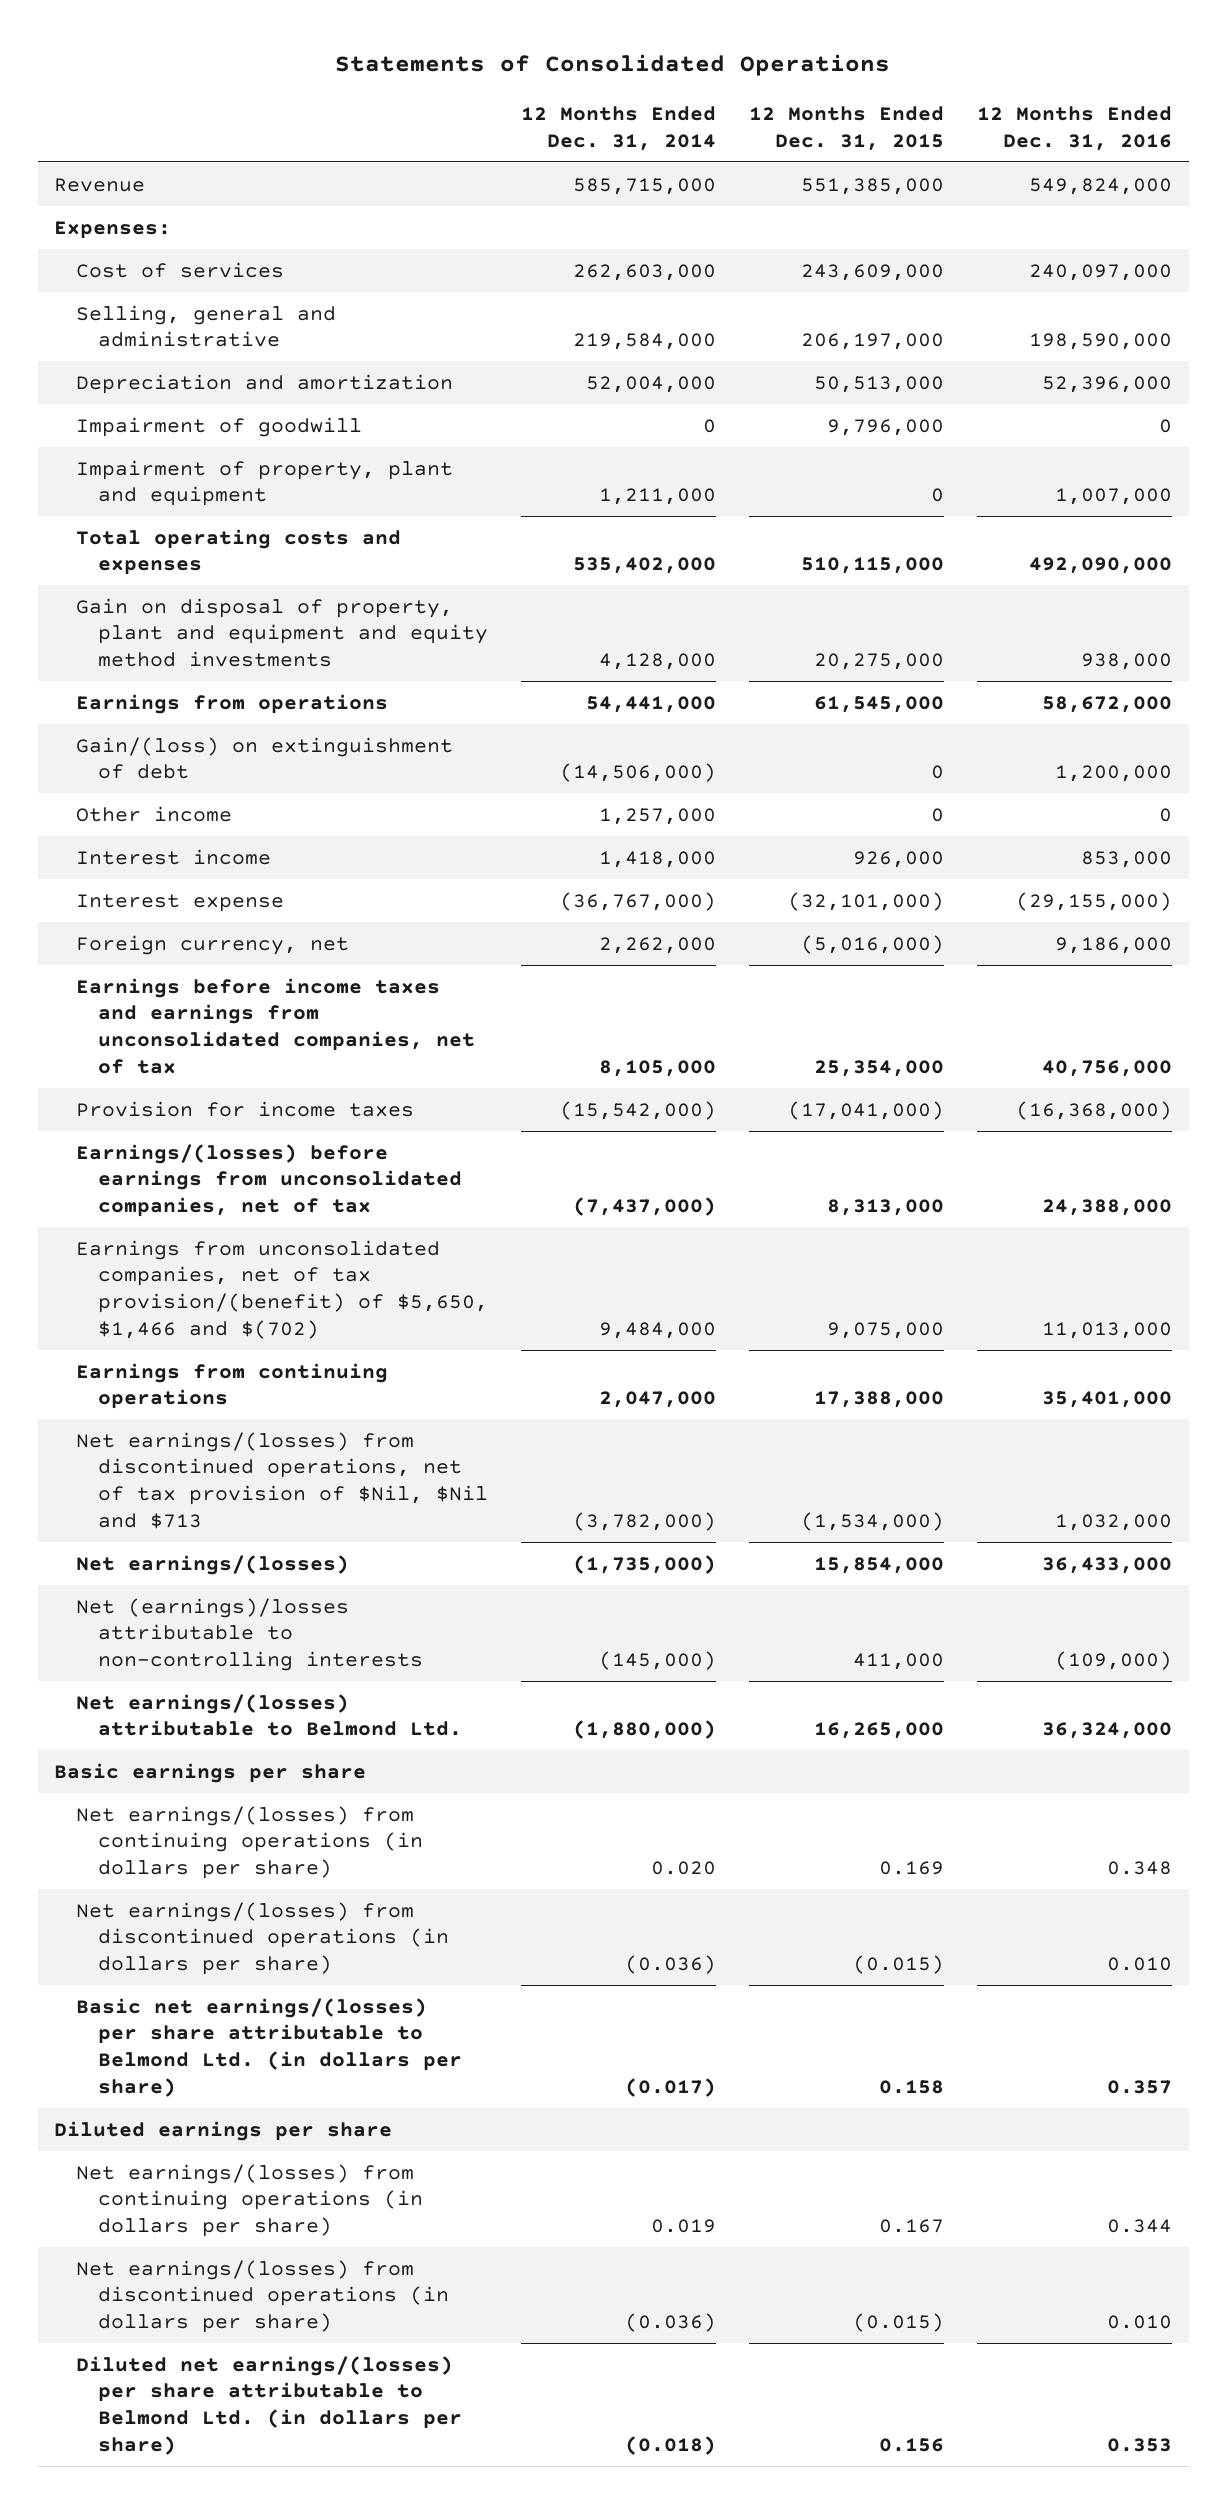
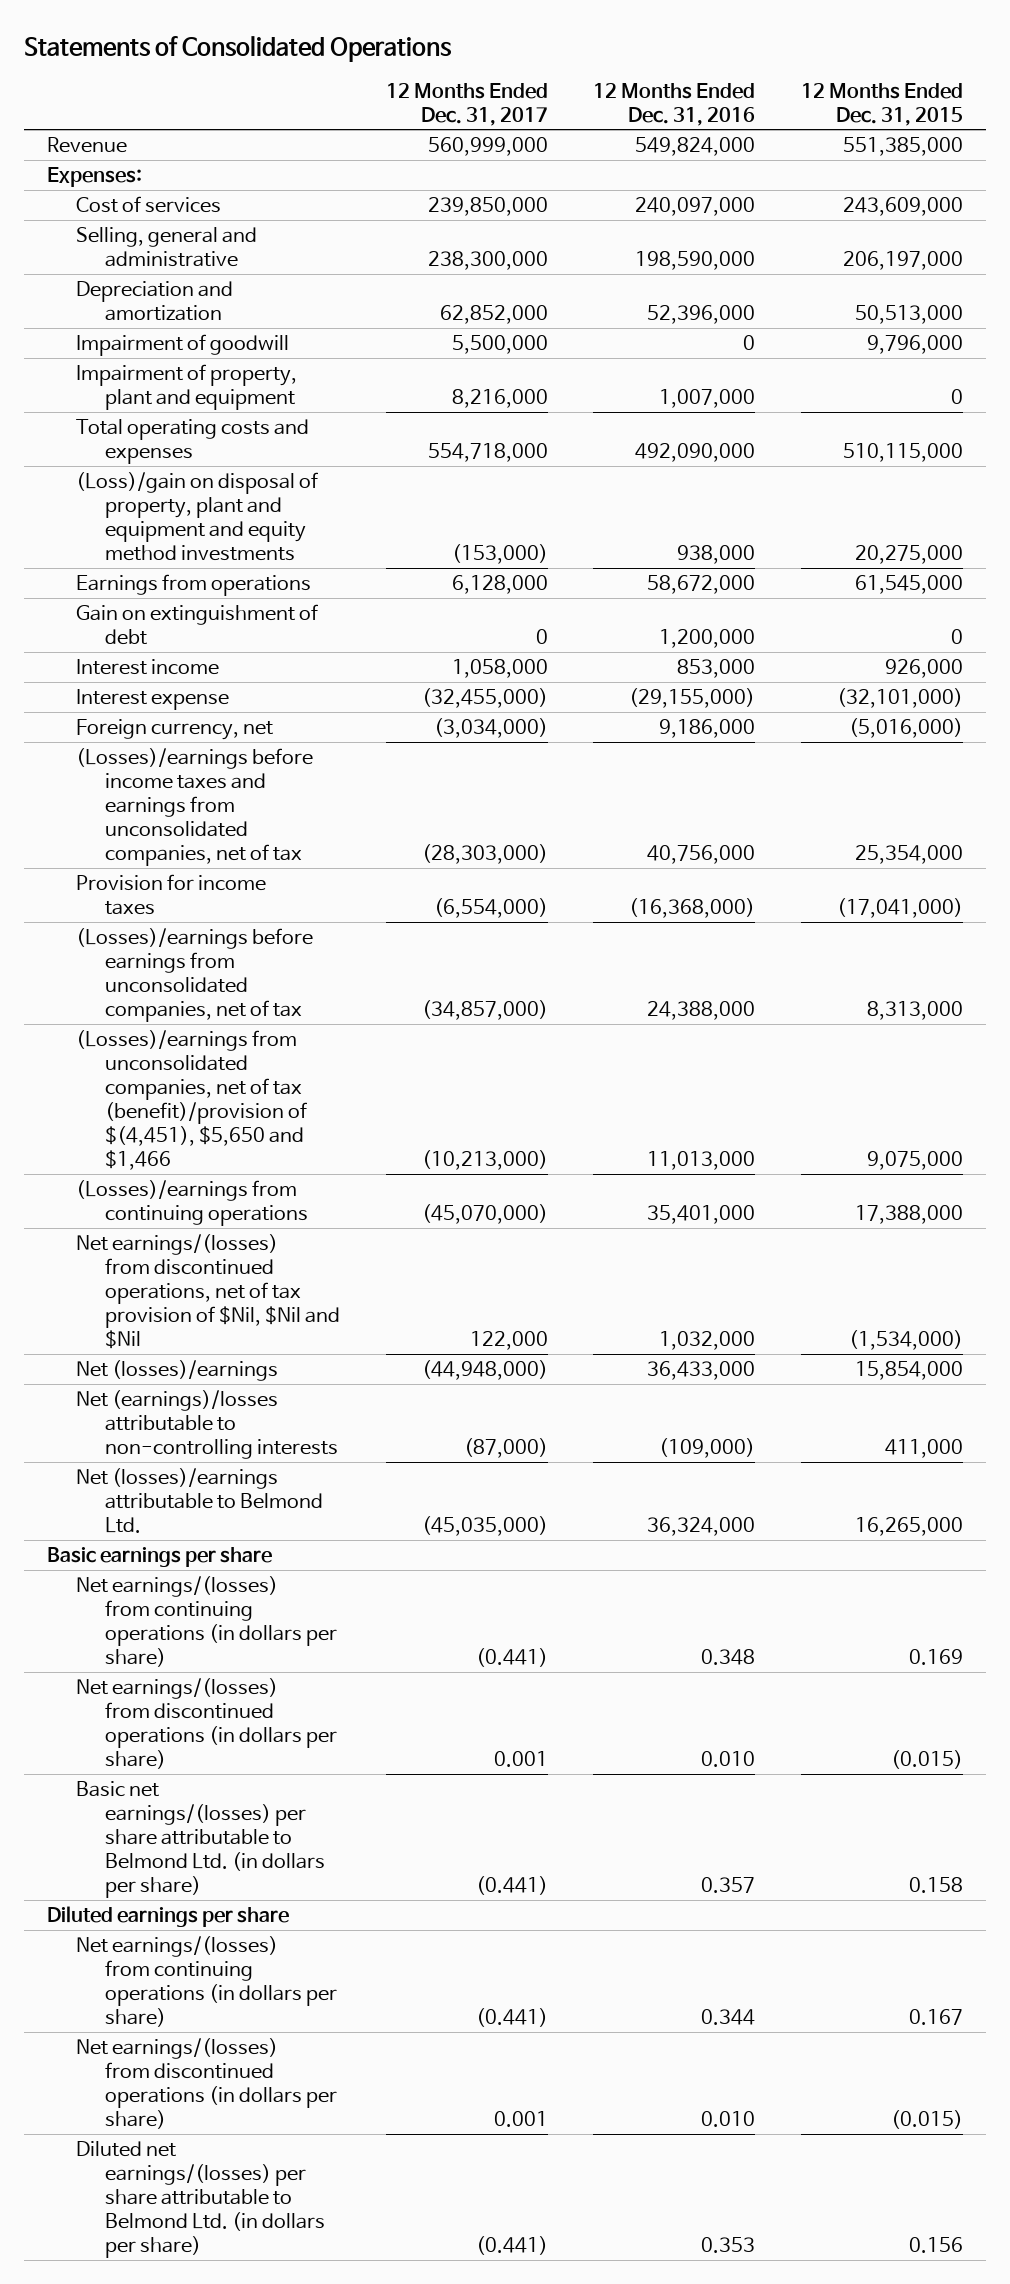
- | 12 Months Ended Dec. 31, 2014 | 12 Months Ended Dec. 31, 2015 | 12 Months Ended Dec. 31, 2016
+ | 12 Months Ended Dec. 31, 2017 | 12 Months Ended Dec. 31, 2016 | 12 Months Ended Dec. 31, 2015
- Gain on disposal of property, plant and equipment and equity method investments | 4,128,000 | 20,275,000 | 938,000
+ (Loss)/gain on disposal of property, plant and equipment and equity method investments | (153,000) | 938,000 | 20,275,000
- Gain/(loss) on extinguishment of debt | (14,506,000) | 0 | 1,200,000
- Other income | 1,257,000 | 0 | 0
+ Gain on extinguishment of debt | 0 | 1,200,000 | 0
- Earnings before income taxes and earnings from unconsolidated companies, net of tax | 8,105,000 | 25,354,000 | 40,756,000
+ (Losses)/earnings before income taxes and earnings from unconsolidated companies, net of tax | (28,303,000) | 40,756,000 | 25,354,000
- Earnings/(losses) before earnings from unconsolidated companies, net of tax | (7,437,000) | 8,313,000 | 24,388,000
- Earnings from unconsolidated companies, net of tax provision/(benefit) of $5,650, $1,466 and $(702) | 9,484,000 | 9,075,000 | 11,013,000
- Earnings from continuing operations | 2,047,000 | 17,388,000 | 35,401,000
- Net earnings/(losses) from discontinued operations, net of tax provision of $Nil, $Nil and $713 | (3,782,000) | (1,534,000) | 1,032,000
- Net earnings/(losses) | (1,735,000) | 15,854,000 | 36,433,000
+ (Losses)/earnings before earnings from unconsolidated companies, net of tax | (34,857,000) | 24,388,000 | 8,313,000
+ (Losses)/earnings from unconsolidated companies, net of tax (benefit)/provision of $(4,451), $5,650 and $1,466 | (10,213,000) | 11,013,000 | 9,075,000
+ (Losses)/earnings from continuing operations | (45,070,000) | 35,401,000 | 17,388,000
+ Net earnings/(losses) from discontinued operations, net of tax provision of $Nil, $Nil and $Nil | 122,000 | 1,032,000 | (1,534,000)
+ Net (losses)/earnings | (44,948,000) | 36,433,000 | 15,854,000
- Net earnings/(losses) attributable to Belmond Ltd. | (1,880,000) | 16,265,000 | 36,324,000
+ Net (losses)/earnings attributable to Belmond Ltd. | (45,035,000) | 36,324,000 | 16,265,000

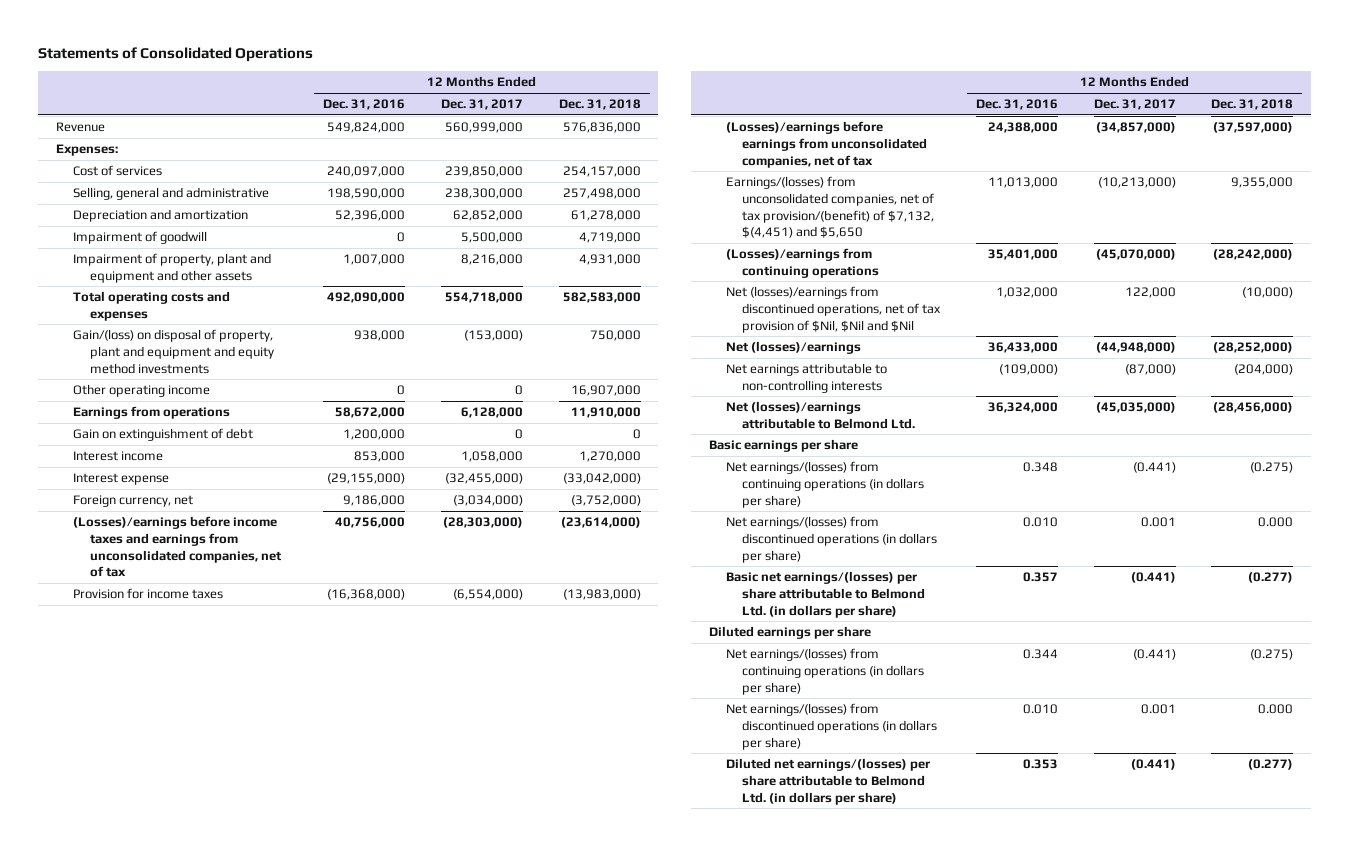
- | 12 Months Ended Dec. 31, 2017 | 12 Months Ended Dec. 31, 2016 | 12 Months Ended Dec. 31, 2015
+ | 12 Months Ended Dec. 31, 2016 | 12 Months Ended Dec. 31, 2017 | 12 Months Ended Dec. 31, 2018
- Impairment of property, plant and equipment | 8,216,000 | 1,007,000 | 0
+ Impairment of property, plant and equipment and other assets | 1,007,000 | 8,216,000 | 4,931,000
- (Loss)/gain on disposal of property, plant and equipment and equity method investments | (153,000) | 938,000 | 20,275,000
+ Gain/(loss) on disposal of property, plant and equipment and equity method investments | 938,000 | (153,000) | 750,000
+ Other operating income | 0 | 0 | 16,907,000
- (Losses)/earnings from unconsolidated companies, net of tax (benefit)/provision of $(4,451), $5,650 and $1,466 | (10,213,000) | 11,013,000 | 9,075,000
+ Earnings/(losses) from unconsolidated companies, net of tax provision/(benefit) of $7,132, $(4,451) and $5,650 | 11,013,000 | (10,213,000) | 9,355,000
- Net earnings/(losses) from discontinued operations, net of tax provision of $Nil, $Nil and $Nil | 122,000 | 1,032,000 | (1,534,000)
+ Net (losses)/earnings from discontinued operations, net of tax provision of $Nil, $Nil and $Nil | 1,032,000 | 122,000 | (10,000)
- Net (earnings)/losses attributable to non-controlling interests | (87,000) | (109,000) | 411,000
+ Net earnings attributable to non-controlling interests | (109,000) | (87,000) | (204,000)

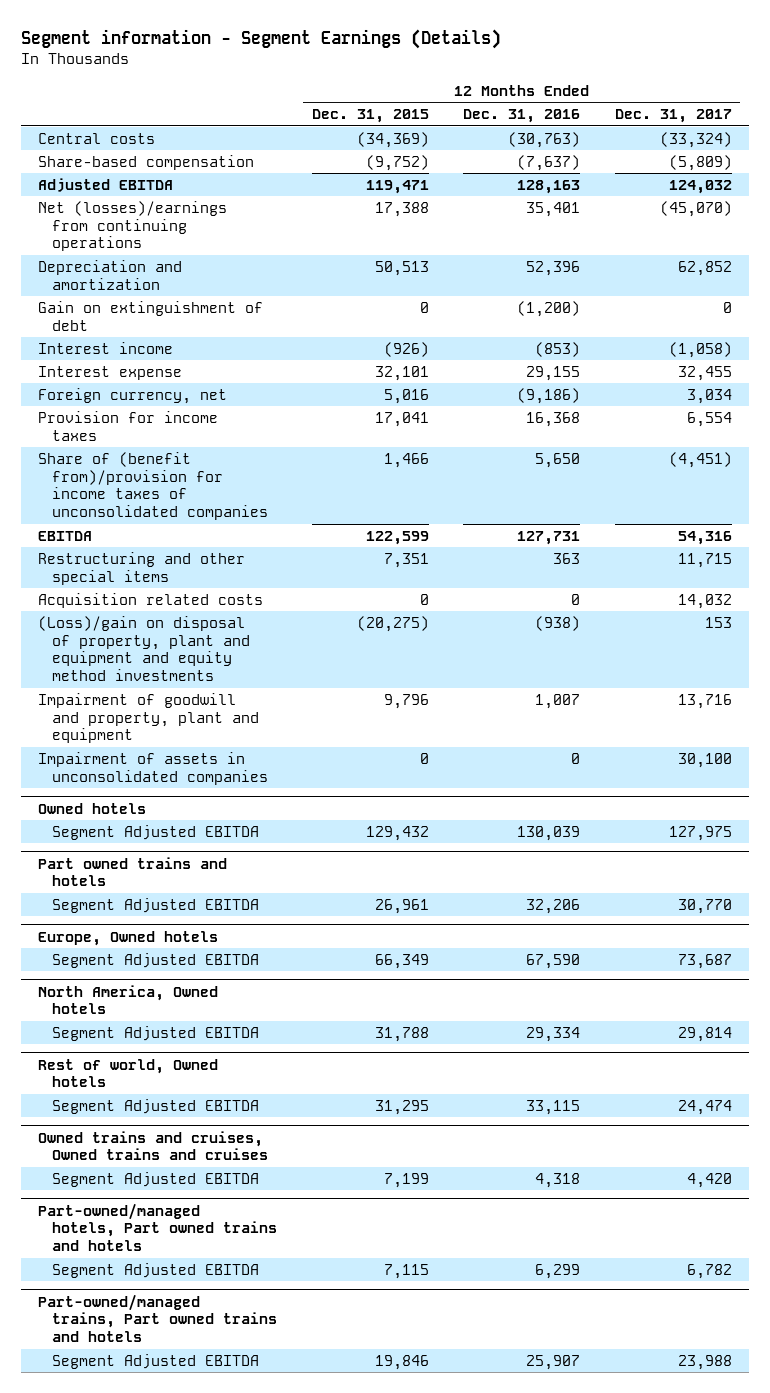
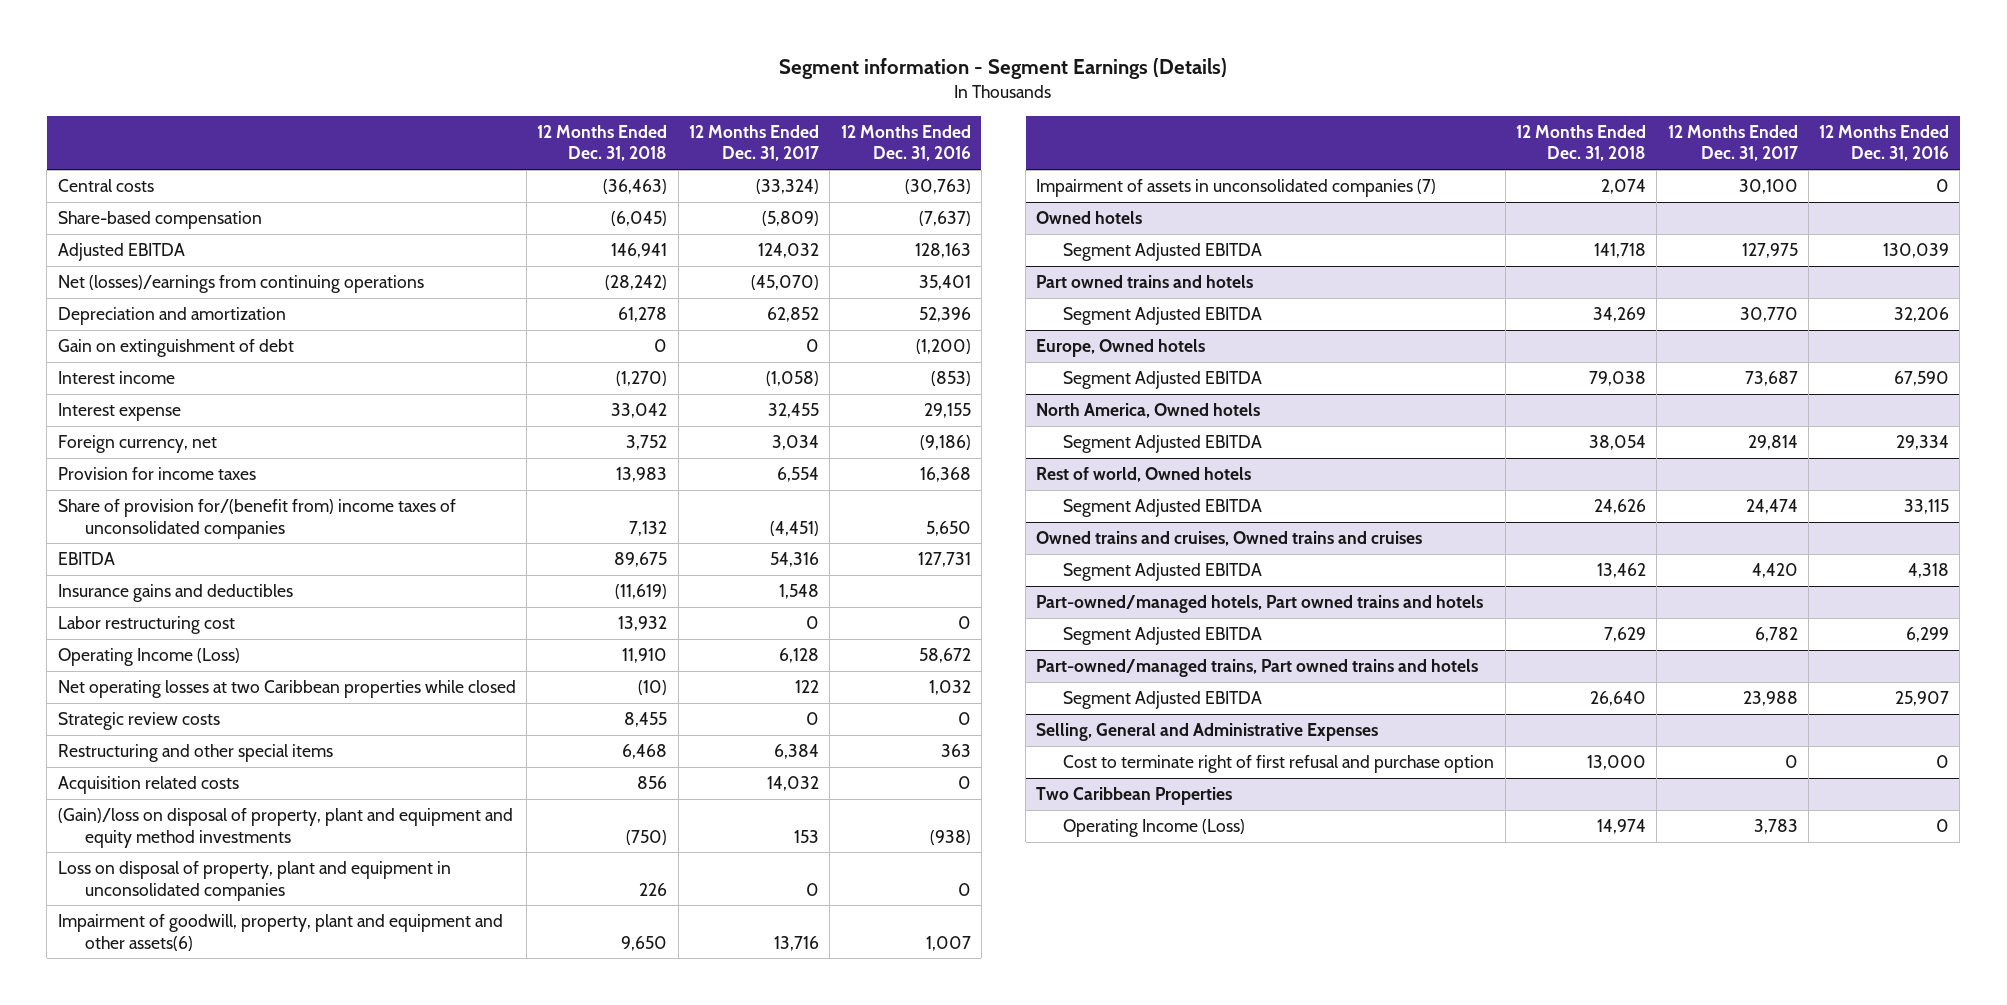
- | 12 Months Ended Dec. 31, 2015 | 12 Months Ended Dec. 31, 2016 | 12 Months Ended Dec. 31, 2017
+ | 12 Months Ended Dec. 31, 2018 | 12 Months Ended Dec. 31, 2017 | 12 Months Ended Dec. 31, 2016
- Share of (benefit from)/provision for income taxes of unconsolidated companies | 1,466 | 5,650 | (4,451)
+ Share of provision for/(benefit from) income taxes of unconsolidated companies | 7,132 | (4,451) | 5,650
- Restructuring and other special items | 7,351 | 363 | 11,715
+ Insurance gains and deductibles | (11,619) | 1,548 |
+ Labor restructuring cost | 13,932 | 0 | 0
+ Operating Income (Loss) | 11,910 | 6,128 | 58,672
+ Net operating losses at two Caribbean properties while closed | (10) | 122 | 1,032
+ Strategic review costs | 8,455 | 0 | 0
+ Restructuring and other special items | 6,468 | 6,384 | 363
- (Loss)/gain on disposal of property, plant and equipment and equity method investments | (20,275) | (938) | 153
- Impairment of goodwill and property, plant and equipment | 9,796 | 1,007 | 13,716
- Impairment of assets in unconsolidated companies | 0 | 0 | 30,100
+ (Gain)/loss on disposal of property, plant and equipment and equity method investments | (750) | 153 | (938)
+ Loss on disposal of property, plant and equipment in unconsolidated companies | 226 | 0 | 0
+ Impairment of goodwill, property, plant and equipment and other assets(6) | 9,650 | 13,716 | 1,007
+ Impairment of assets in unconsolidated companies (7) | 2,074 | 30,100 | 0
+ Selling, General and Administrative Expenses
+ Cost to terminate right of first refusal and purchase option | 13,000 | 0 | 0
+ Two Caribbean Properties
+ Operating Income (Loss) | 14,974 | 3,783 | 0

